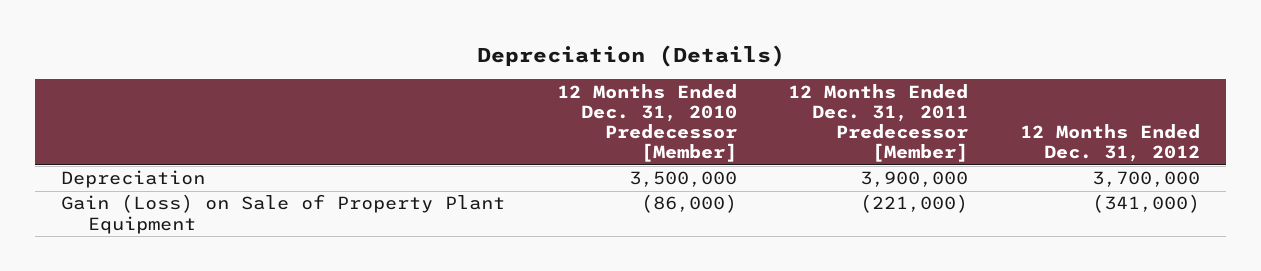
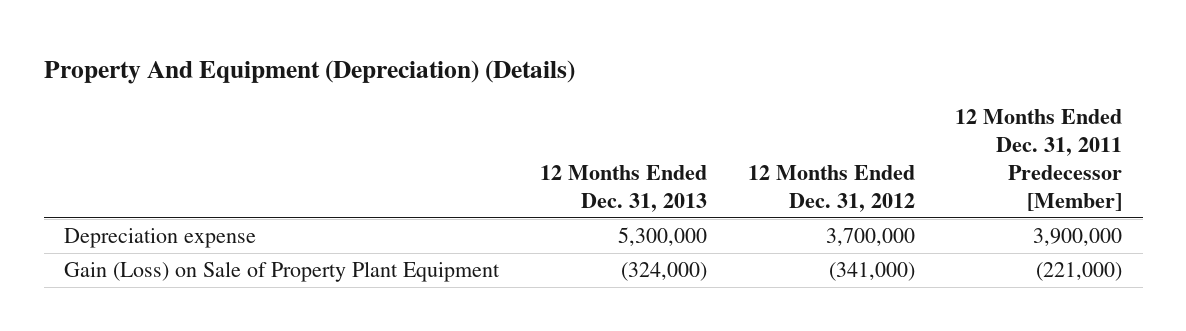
- Depreciation (Details)
+ Property And Equipment (Depreciation) (Details)
- | 12 Months Ended Dec. 31, 2010 Predecessor [Member] | 12 Months Ended Dec. 31, 2011 Predecessor [Member] | 12 Months Ended Dec. 31, 2012
+ | 12 Months Ended Dec. 31, 2013 | 12 Months Ended Dec. 31, 2012 | 12 Months Ended Dec. 31, 2011 Predecessor [Member]
- Depreciation | 3,500,000 | 3,900,000 | 3,700,000
+ Depreciation expense | 5,300,000 | 3,700,000 | 3,900,000

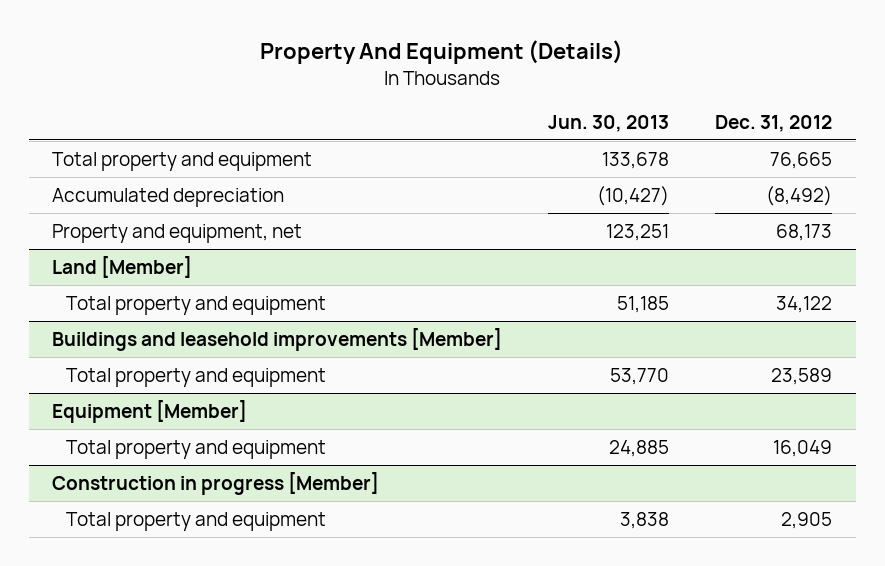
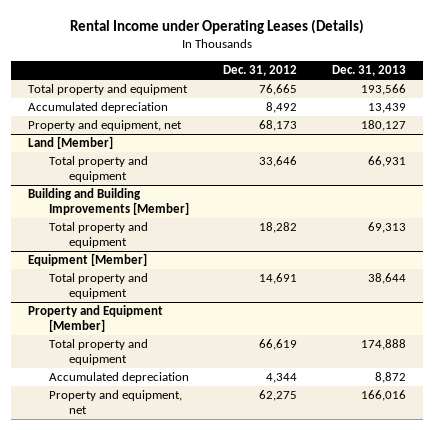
- Property And Equipment (Details)
+ Rental Income under Operating Leases (Details)
- | Jun. 30, 2013 | Dec. 31, 2012
+ | Dec. 31, 2012 | Dec. 31, 2013
- Accumulated depreciation | (10,427) | (8,492)
+ Accumulated depreciation | 8,492 | 13,439
@ Land [Member]
- Total property and equipment | 51,185 | 34,122
- Buildings and leasehold improvements [Member]
- Total property and equipment | 53,770 | 23,589
@ Land [Member]
+ Total property and equipment | 33,646 | 66,931
+ Building and Building Improvements [Member]
+ Total property and equipment | 18,282 | 69,313
@ Equipment [Member]
- Total property and equipment | 24,885 | 16,049
- Construction in progress [Member]
- Total property and equipment | 3,838 | 2,905
@ Equipment [Member]
+ Total property and equipment | 14,691 | 38,644
+ Property and Equipment [Member]
+ Total property and equipment | 66,619 | 174,888
+ Accumulated depreciation | 4,344 | 8,872
+ Property and equipment, net | 62,275 | 166,016

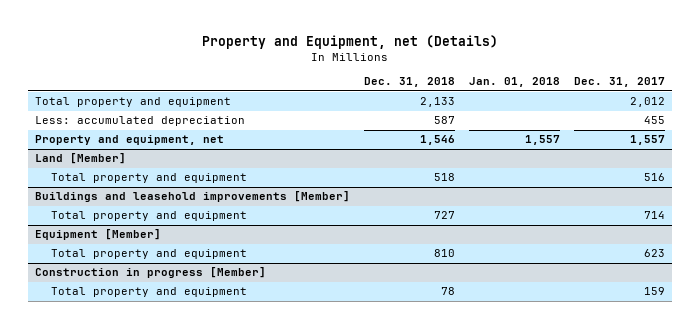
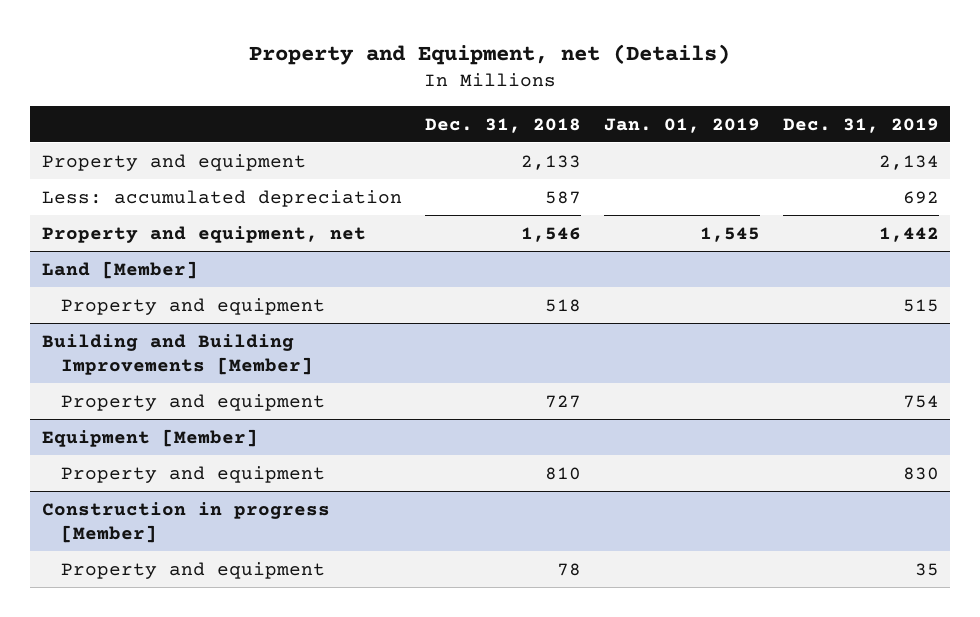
- | Dec. 31, 2018 | Jan. 01, 2018 | Dec. 31, 2017
+ | Dec. 31, 2018 | Jan. 01, 2019 | Dec. 31, 2019
- Total property and equipment | 2,133 | | 2,012
+ Property and equipment | 2,133 | | 2,134
@ Land [Member]
- Total property and equipment | 518 | | 516
- Buildings and leasehold improvements [Member]
- Total property and equipment | 727 | | 714
@ Land [Member]
+ Property and equipment | 518 | | 515
+ Building and Building Improvements [Member]
+ Property and equipment | 727 | | 754
@ Equipment [Member]
- Total property and equipment | 810 | | 623
+ Property and equipment | 810 | | 830
@ Construction in progress [Member]
- Total property and equipment | 78 | | 159
+ Property and equipment | 78 | | 35

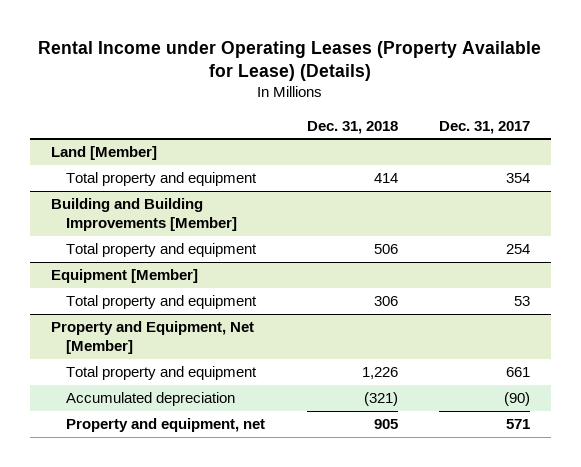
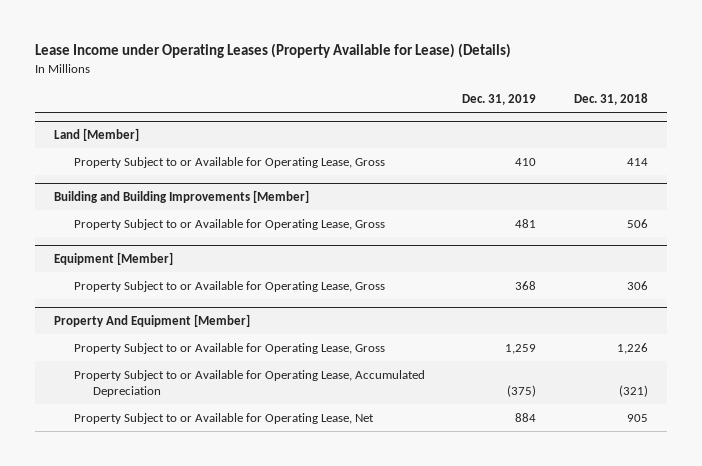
- Rental Income under Operating Leases (Property Available for Lease) (Details)
+ Lease Income under Operating Leases (Property Available for Lease) (Details)
- | Dec. 31, 2018 | Dec. 31, 2017
+ | Dec. 31, 2019 | Dec. 31, 2018
@ Land [Member]
- Total property and equipment | 414 | 354
+ Property Subject to or Available for Operating Lease, Gross | 410 | 414
@ Building and Building Improvements [Member]
- Total property and equipment | 506 | 254
+ Property Subject to or Available for Operating Lease, Gross | 481 | 506
@ Equipment [Member]
- Total property and equipment | 306 | 53
- Property and Equipment, Net [Member]
- Total property and equipment | 1,226 | 661
- Accumulated depreciation | (321) | (90)
- Property and equipment, net | 905 | 571
@ Equipment [Member]
+ Property Subject to or Available for Operating Lease, Gross | 368 | 306
+ Property And Equipment [Member]
+ Property Subject to or Available for Operating Lease, Gross | 1,259 | 1,226
+ Property Subject to or Available for Operating Lease, Accumulated Depreciation | (375) | (321)
+ Property Subject to or Available for Operating Lease, Net | 884 | 905

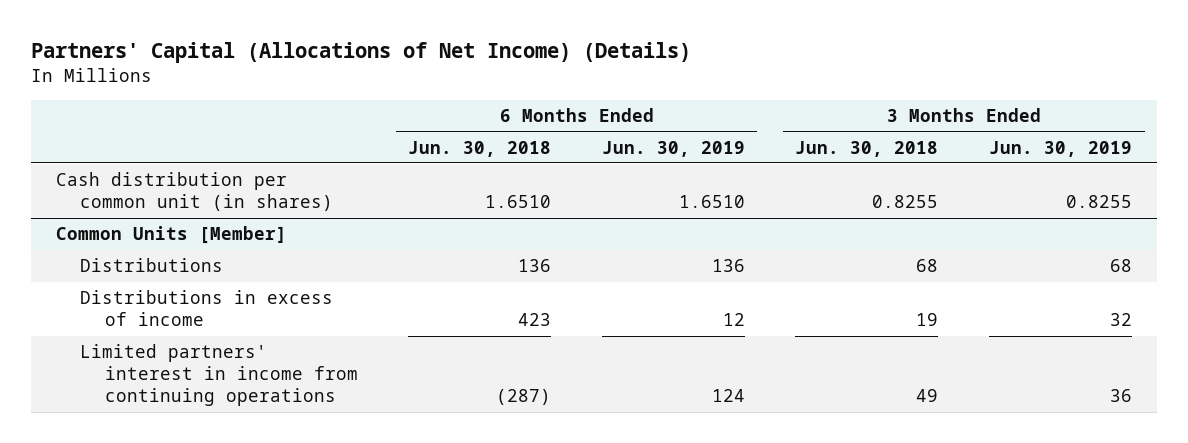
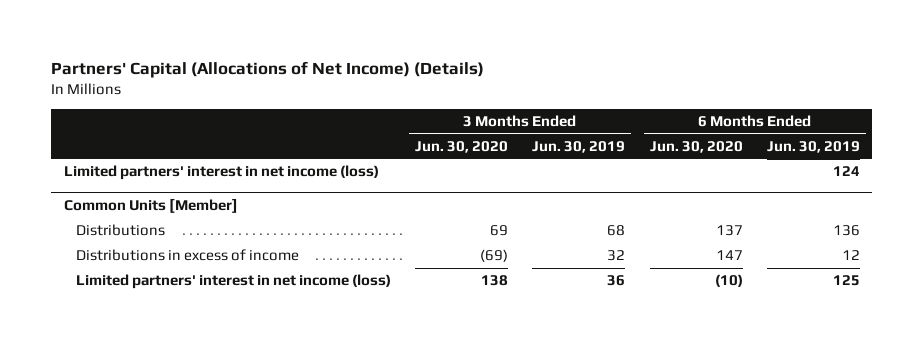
- | 6 Months Ended Jun. 30, 2018 | 6 Months Ended Jun. 30, 2019 | 3 Months Ended Jun. 30, 2018 | 3 Months Ended Jun. 30, 2019
+ | 3 Months Ended Jun. 30, 2020 | 3 Months Ended Jun. 30, 2019 | 6 Months Ended Jun. 30, 2020 | 6 Months Ended Jun. 30, 2019
- Cash distribution per common unit (in shares) | 1.6510 | 1.6510 | 0.8255 | 0.8255
+ Limited partners' interest in net income (loss) | | | | 124
@ Common Units [Member]
- Limited partners' interest in income from continuing operations | (287) | 124 | 49 | 36
+ Limited partners' interest in net income (loss) | 138 | 36 | (10) | 125

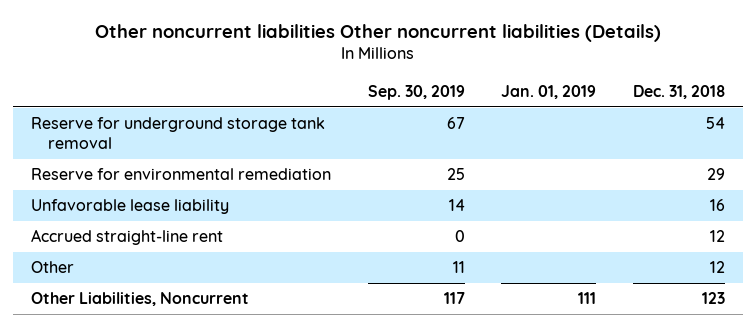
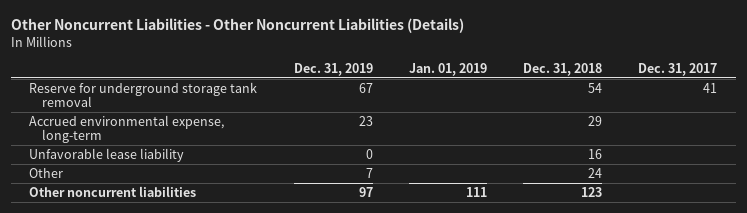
- Other noncurrent liabilities Other noncurrent liabilities (Details)
+ Other Noncurrent Liabilities - Other Noncurrent Liabilities (Details)
- | Sep. 30, 2019 | Jan. 01, 2019 | Dec. 31, 2018
+ | Dec. 31, 2019 | Jan. 01, 2019 | Dec. 31, 2018 | Dec. 31, 2017
- Reserve for environmental remediation | 25 | | 29
+ Accrued environmental expense, long-term | 23 | | 29 |
- Accrued straight-line rent | 0 | | 12
- Other | 11 | | 12
- Other Liabilities, Noncurrent | 117 | 111 | 123
+ Other | 7 | | 24 |
+ Other noncurrent liabilities | 97 | 111 | 123 |

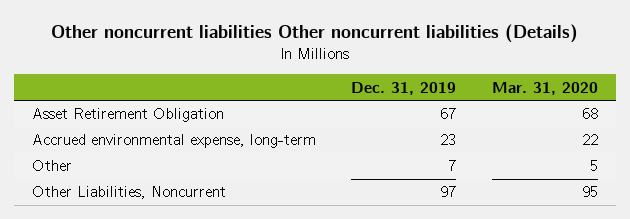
- Other Noncurrent Liabilities - Other Noncurrent Liabilities (Details)
+ Other noncurrent liabilities Other noncurrent liabilities (Details)
- | Dec. 31, 2019 | Jan. 01, 2019 | Dec. 31, 2018 | Dec. 31, 2017
+ | Dec. 31, 2019 | Mar. 31, 2020
- Reserve for underground storage tank removal | 67 | | 54 | 41
+ Asset Retirement Obligation | 67 | 68
- Unfavorable lease liability | 0 | | 16 |
- Other noncurrent liabilities | 97 | 111 | 123 |
+ Other Liabilities, Noncurrent | 97 | 95

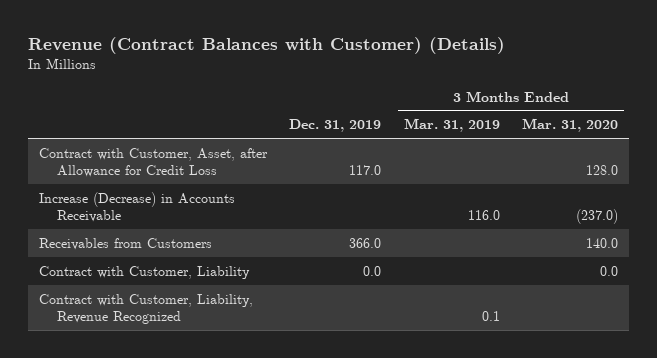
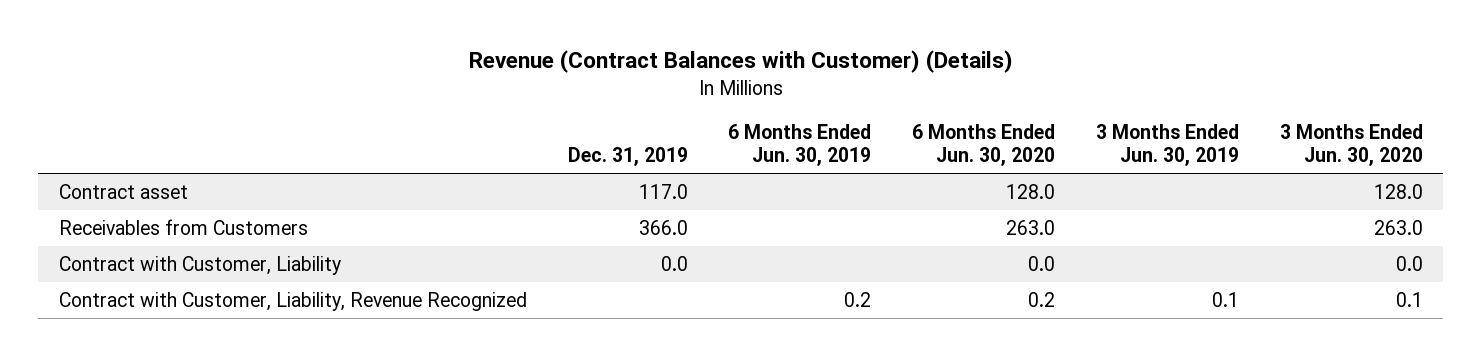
- | Dec. 31, 2019 | 3 Months Ended Mar. 31, 2019 | 3 Months Ended Mar. 31, 2020
+ | Dec. 31, 2019 | 6 Months Ended Jun. 30, 2019 | 6 Months Ended Jun. 30, 2020 | 3 Months Ended Jun. 30, 2019 | 3 Months Ended Jun. 30, 2020
- Contract with Customer, Asset, after Allowance for Credit Loss | 117.0 | | 128.0
- Increase (Decrease) in Accounts Receivable | | 116.0 | (237.0)
+ Contract asset | 117.0 | | 128.0 | | 128.0

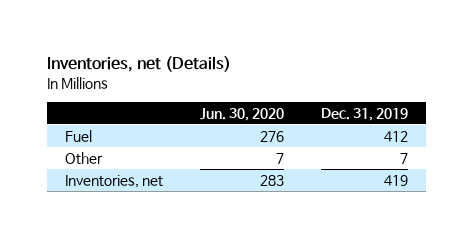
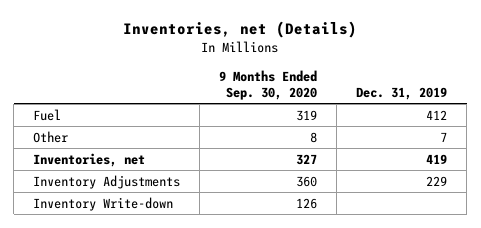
- | Jun. 30, 2020 | Dec. 31, 2019
+ | 9 Months Ended Sep. 30, 2020 | Dec. 31, 2019
+ Inventory Adjustments | 360 | 229
+ Inventory Write-down | 126 |

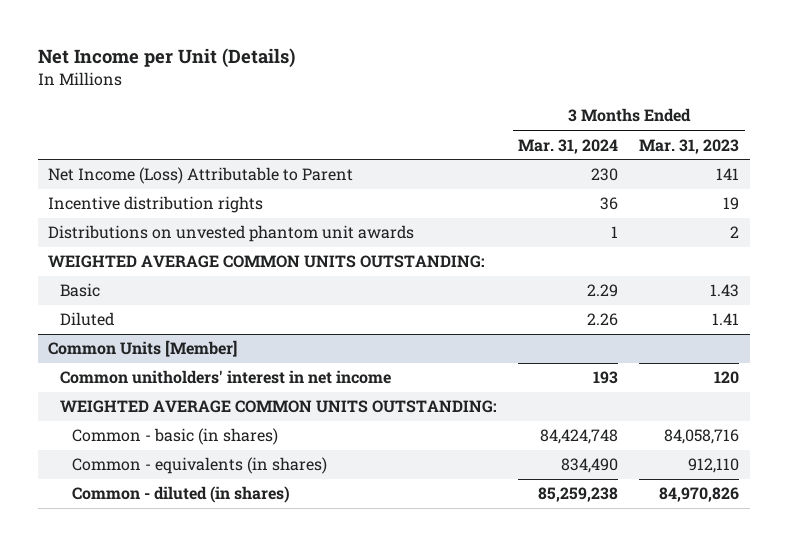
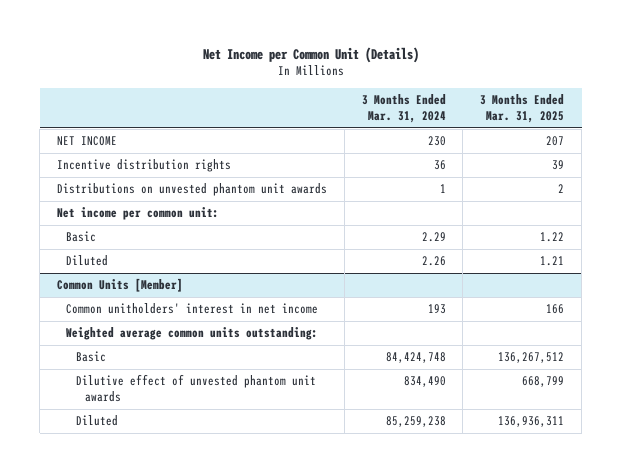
- Net Income per Unit (Details)
+ Net Income per Common Unit (Details)
- | 3 Months Ended Mar. 31, 2024 | 3 Months Ended Mar. 31, 2023
+ | 3 Months Ended Mar. 31, 2024 | 3 Months Ended Mar. 31, 2025
- Net Income (Loss) Attributable to Parent | 230 | 141
+ NET INCOME | 230 | 207
- WEIGHTED AVERAGE COMMON UNITS OUTSTANDING:
+ Net income per common unit:
@ Common Units [Member]
- WEIGHTED AVERAGE COMMON UNITS OUTSTANDING:
- Common - basic (in shares) | 84,424,748 | 84,058,716
- Common - equivalents (in shares) | 834,490 | 912,110
- Common - diluted (in shares) | 85,259,238 | 84,970,826
+ Weighted average common units outstanding:
+ Basic | 84,424,748 | 136,267,512
+ Dilutive effect of unvested phantom unit awards | 834,490 | 668,799
+ Diluted | 85,259,238 | 136,936,311

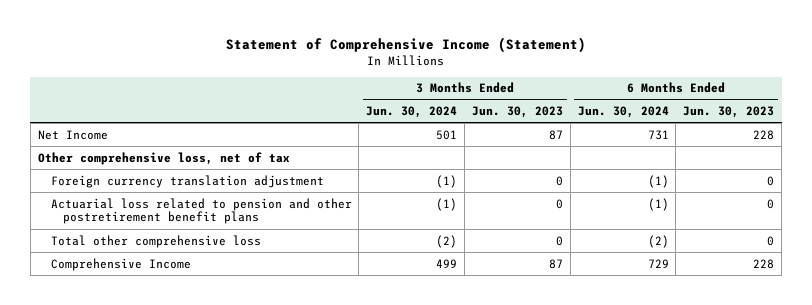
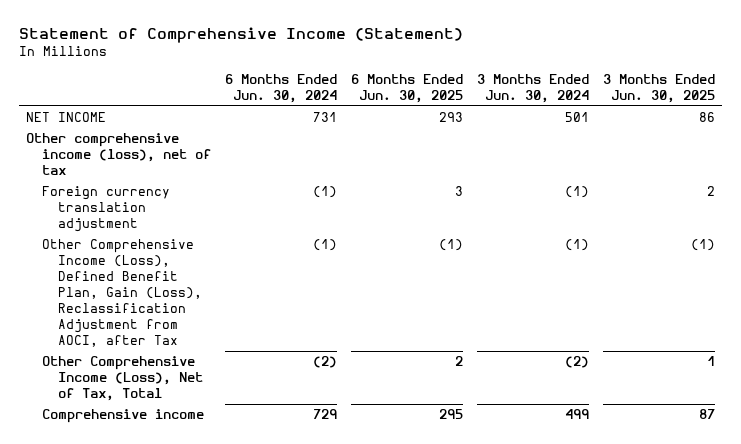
- | 3 Months Ended Jun. 30, 2024 | 3 Months Ended Jun. 30, 2023 | 6 Months Ended Jun. 30, 2024 | 6 Months Ended Jun. 30, 2023
+ | 6 Months Ended Jun. 30, 2024 | 6 Months Ended Jun. 30, 2025 | 3 Months Ended Jun. 30, 2024 | 3 Months Ended Jun. 30, 2025
- Net Income | 501 | 87 | 731 | 228
- Other comprehensive loss, net of tax
+ NET INCOME | 731 | 293 | 501 | 86
+ Other comprehensive income (loss), net of tax
- Actuarial loss related to pension and other postretirement benefit plans | (1) | 0 | (1) | 0
- Total other comprehensive loss | (2) | 0 | (2) | 0
- Comprehensive Income | 499 | 87 | 729 | 228
+ Other Comprehensive Income (Loss), Defined Benefit Plan, Gain (Loss), Reclassification Adjustment from AOCI, after Tax | (1) | (1) | (1) | (1)
+ Other Comprehensive Income (Loss), Net of Tax, Total | (2) | 2 | (2) | 1
+ Comprehensive income | 729 | 295 | 499 | 87

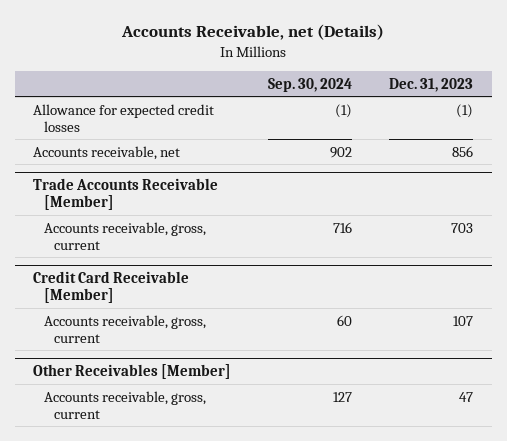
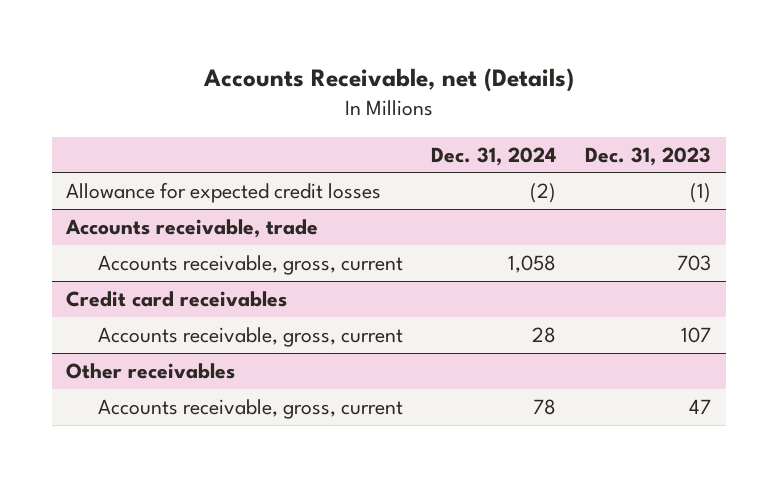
- | Sep. 30, 2024 | Dec. 31, 2023
+ | Dec. 31, 2024 | Dec. 31, 2023
- Accounts receivable, net | 902 | 856
- Trade Accounts Receivable [Member]
+ Accounts receivable, trade
- Credit Card Receivable [Member]
+ Credit card receivables
- Other Receivables [Member]
+ Other receivables

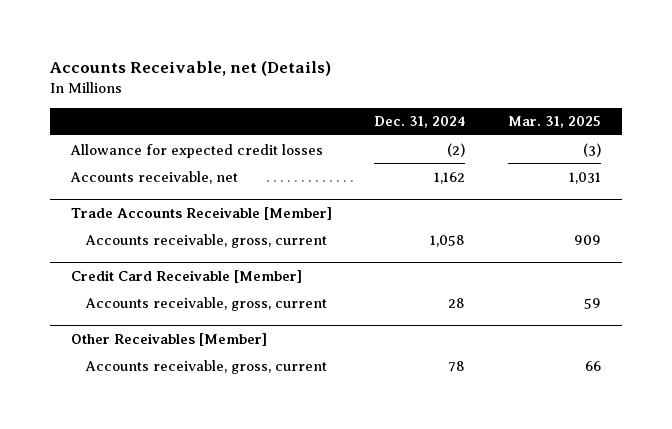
- | Dec. 31, 2024 | Dec. 31, 2023
+ | Dec. 31, 2024 | Mar. 31, 2025
- Accounts receivable, trade
+ Accounts receivable, net | 1,162 | 1,031
+ Trade Accounts Receivable [Member]
- Credit card receivables
+ Credit Card Receivable [Member]
- Other receivables
+ Other Receivables [Member]

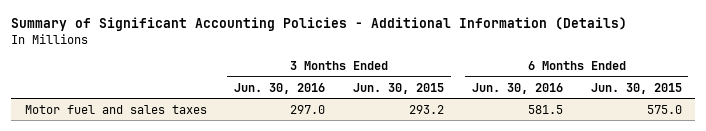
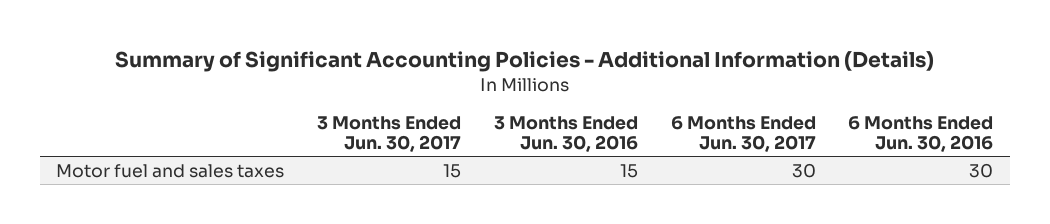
- | 3 Months Ended Jun. 30, 2016 | 3 Months Ended Jun. 30, 2015 | 6 Months Ended Jun. 30, 2016 | 6 Months Ended Jun. 30, 2015
+ | 3 Months Ended Jun. 30, 2017 | 3 Months Ended Jun. 30, 2016 | 6 Months Ended Jun. 30, 2017 | 6 Months Ended Jun. 30, 2016
- Motor fuel and sales taxes | 297.0 | 293.2 | 581.5 | 575.0
+ Motor fuel and sales taxes | 15 | 15 | 30 | 30

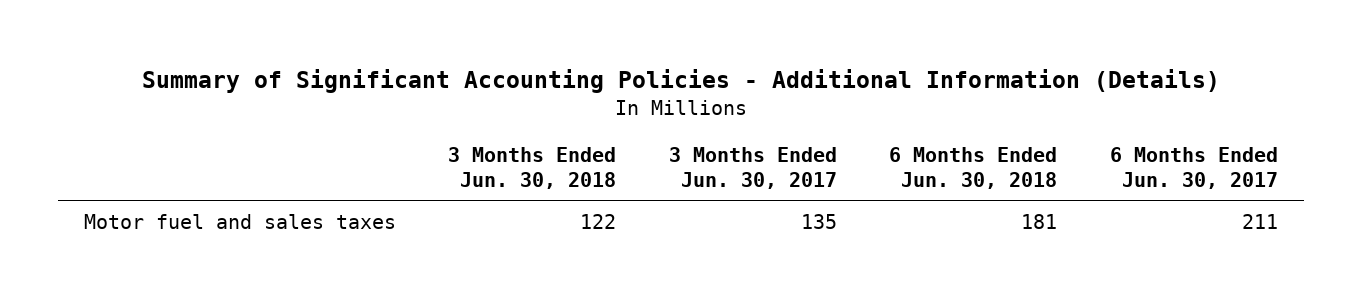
- | 3 Months Ended Jun. 30, 2017 | 3 Months Ended Jun. 30, 2016 | 6 Months Ended Jun. 30, 2017 | 6 Months Ended Jun. 30, 2016
+ | 3 Months Ended Jun. 30, 2018 | 3 Months Ended Jun. 30, 2017 | 6 Months Ended Jun. 30, 2018 | 6 Months Ended Jun. 30, 2017
- Motor fuel and sales taxes | 15 | 15 | 30 | 30
+ Motor fuel and sales taxes | 122 | 135 | 181 | 211

